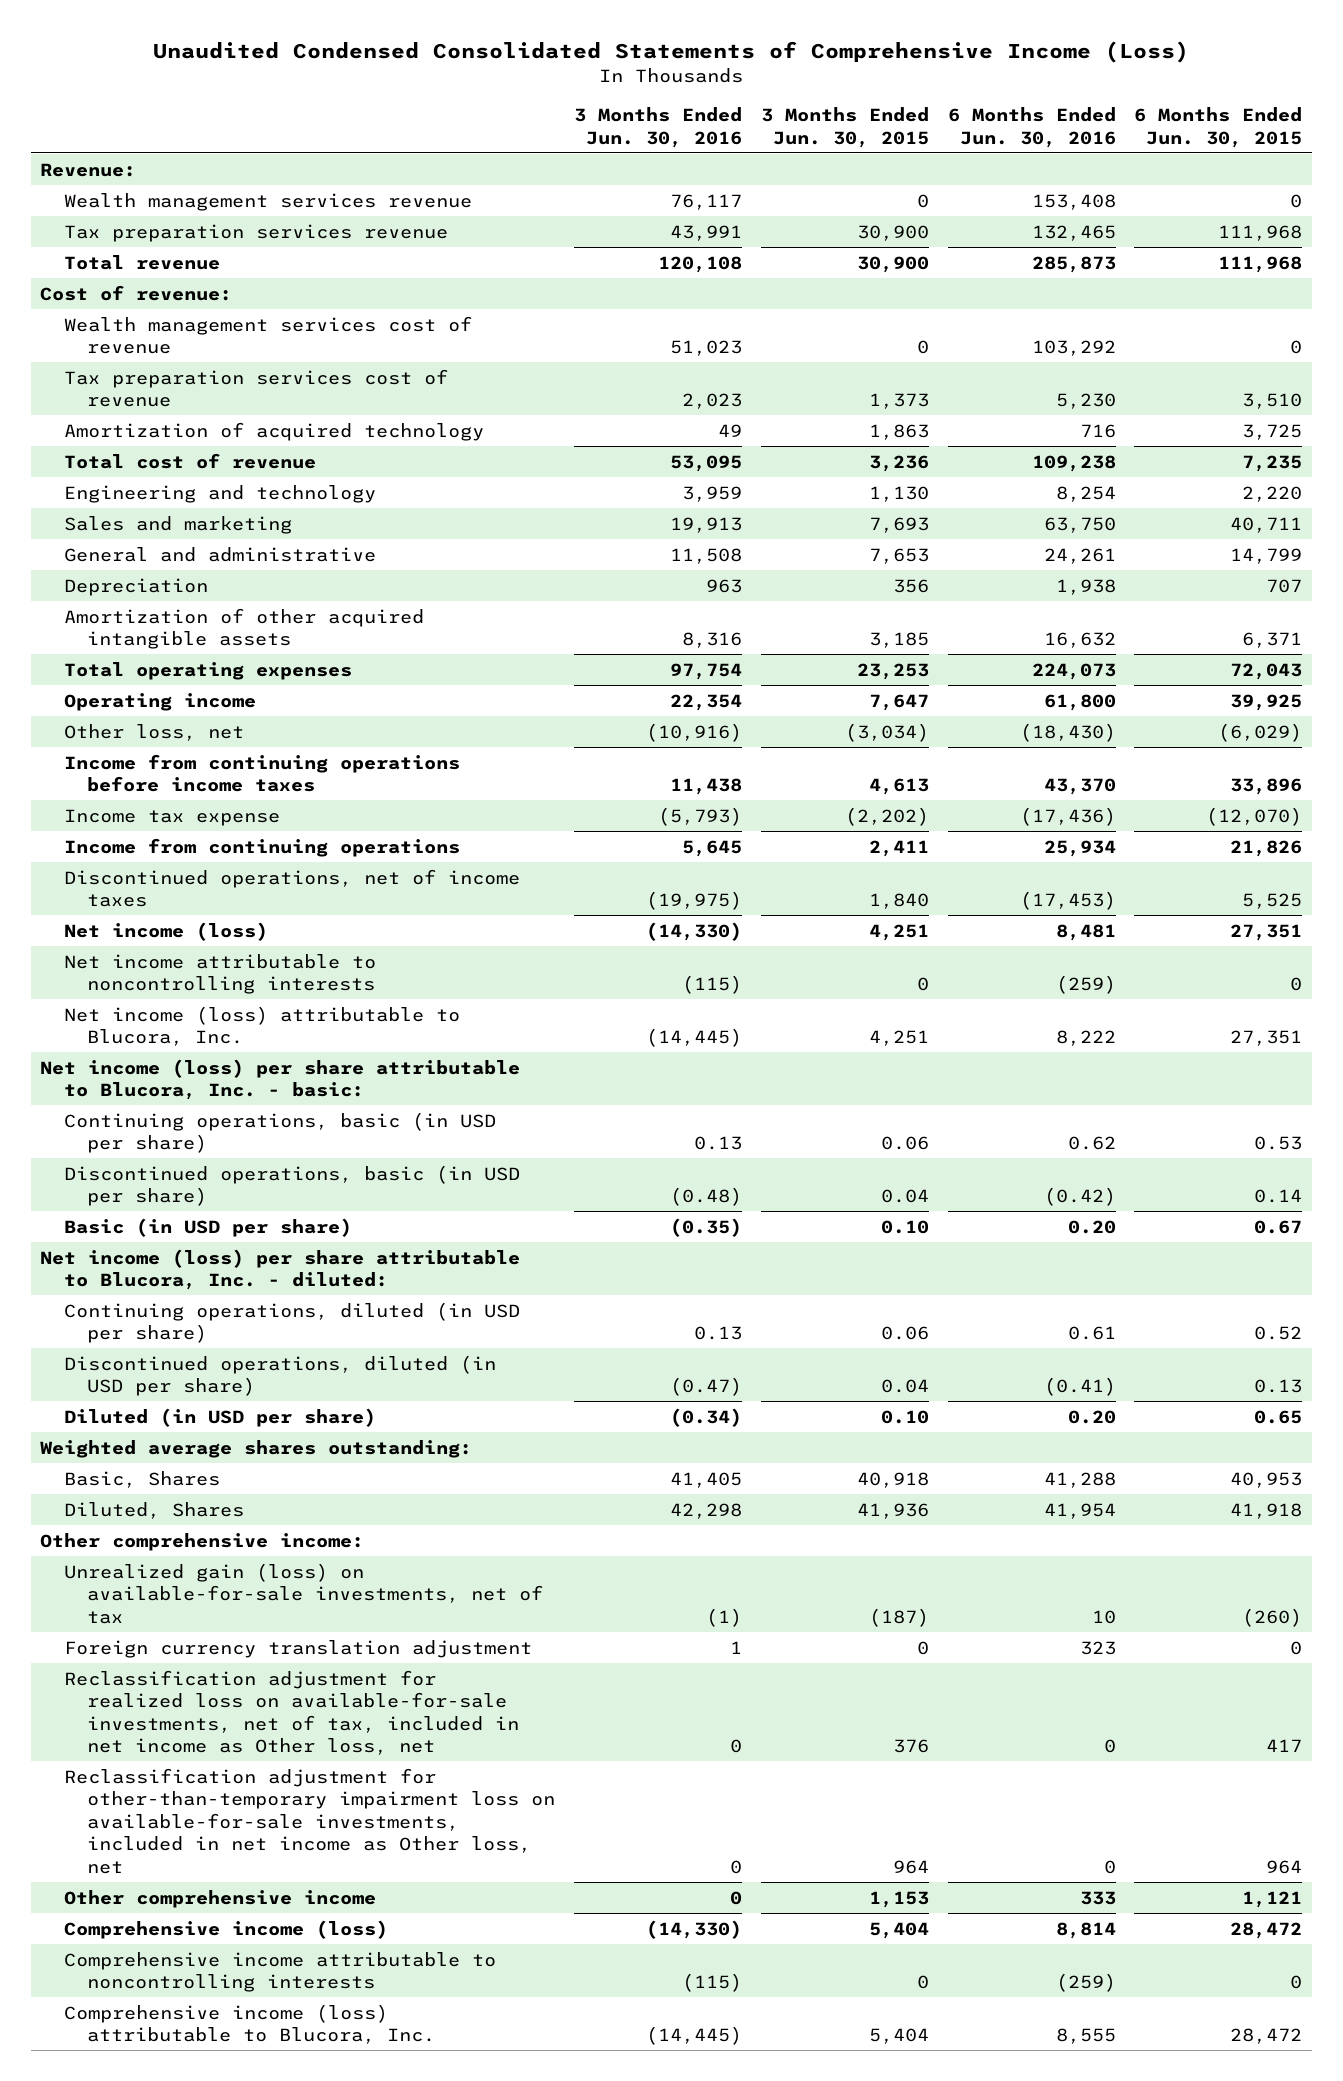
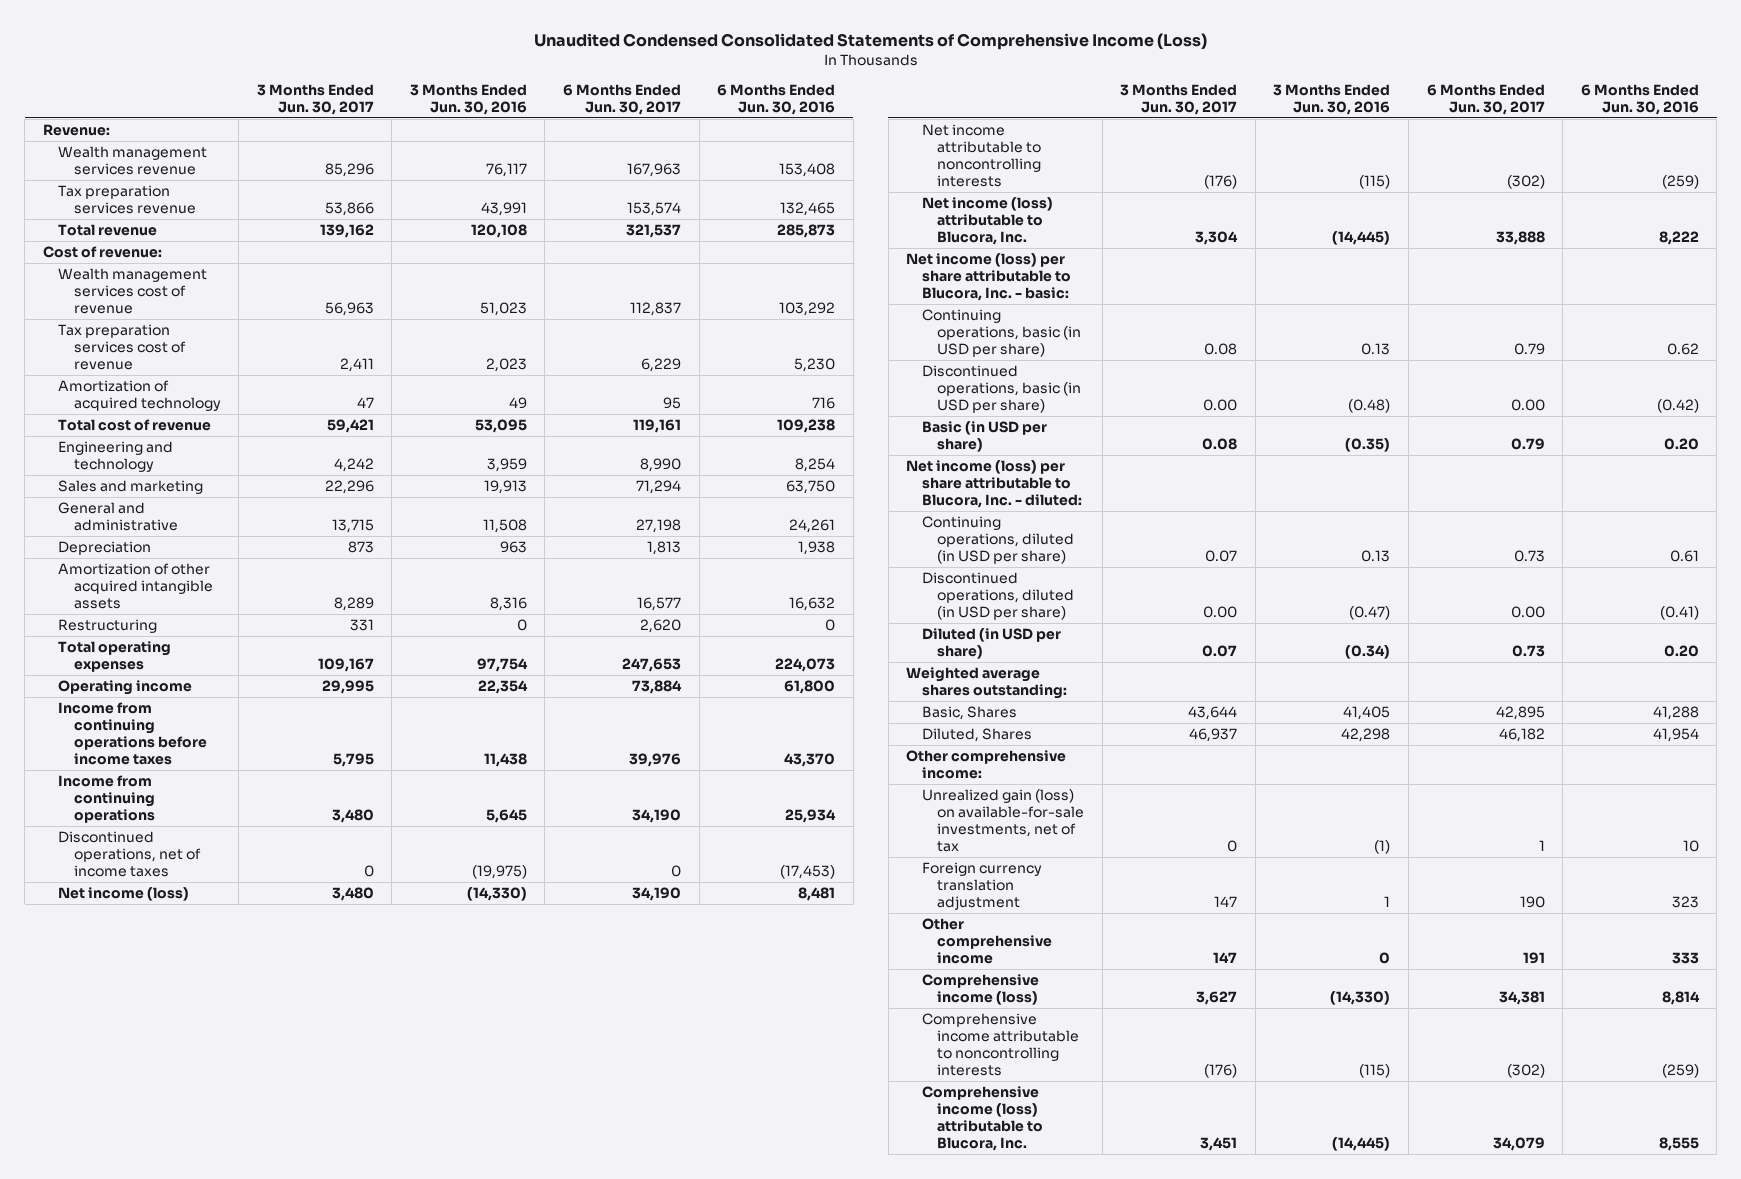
- | 3 Months Ended Jun. 30, 2016 | 3 Months Ended Jun. 30, 2015 | 6 Months Ended Jun. 30, 2016 | 6 Months Ended Jun. 30, 2015
+ | 3 Months Ended Jun. 30, 2017 | 3 Months Ended Jun. 30, 2016 | 6 Months Ended Jun. 30, 2017 | 6 Months Ended Jun. 30, 2016
+ Restructuring | 331 | 0 | 2,620 | 0
- Other loss, net | (10,916) | (3,034) | (18,430) | (6,029)
- Income tax expense | (5,793) | (2,202) | (17,436) | (12,070)
- Reclassification adjustment for realized loss on available-for-sale investments, net of tax, included in net income as Other loss, net | 0 | 376 | 0 | 417
- Reclassification adjustment for other-than-temporary impairment loss on available-for-sale investments, included in net income as Other loss, net | 0 | 964 | 0 | 964

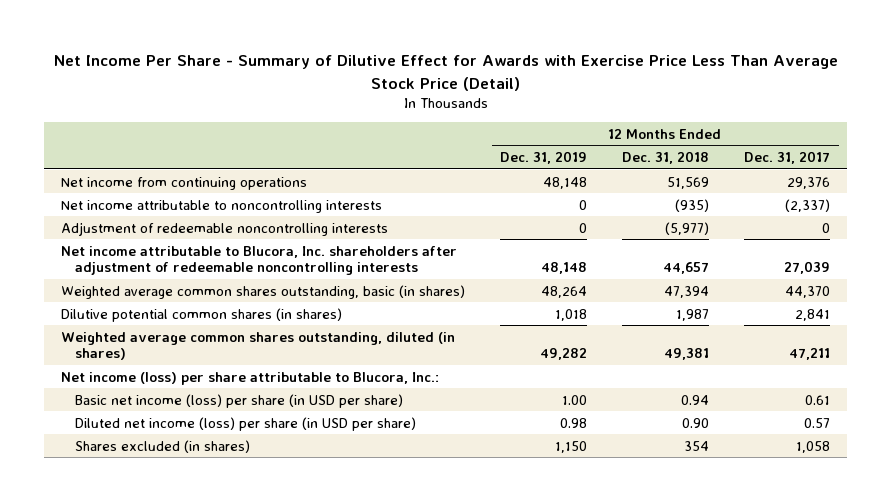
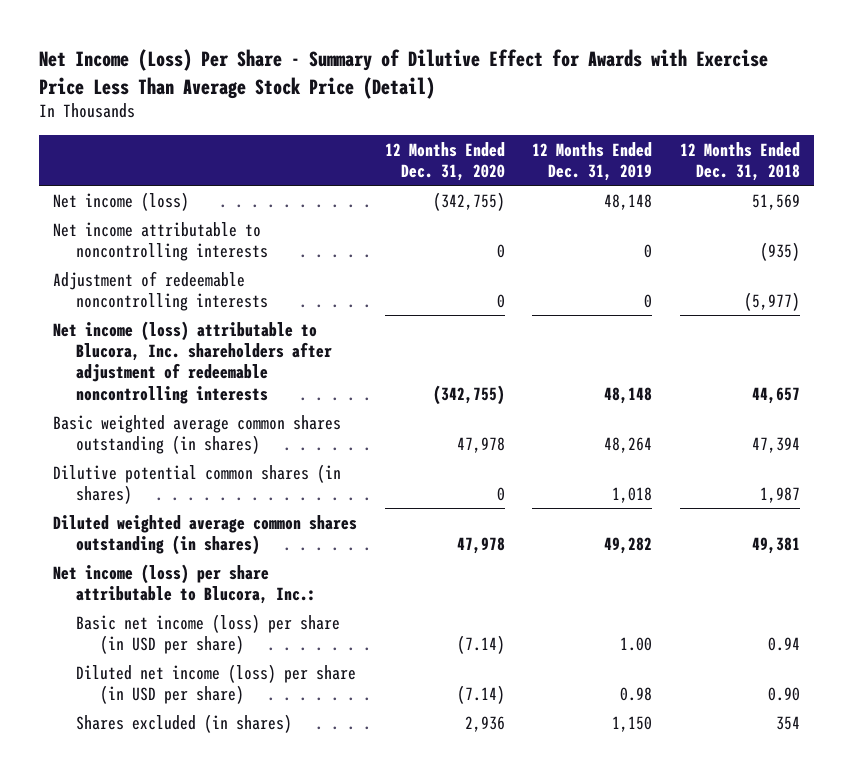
- Net Income Per Share - Summary of Dilutive Effect for Awards with Exercise Price Less Than Average Stock Price (Detail)
+ Net Income (Loss) Per Share - Summary of Dilutive Effect for Awards with Exercise Price Less Than Average Stock Price (Detail)
- | 12 Months Ended Dec. 31, 2019 | 12 Months Ended Dec. 31, 2018 | 12 Months Ended Dec. 31, 2017
+ | 12 Months Ended Dec. 31, 2020 | 12 Months Ended Dec. 31, 2019 | 12 Months Ended Dec. 31, 2018
- Net income from continuing operations | 48,148 | 51,569 | 29,376
+ Net income (loss) | (342,755) | 48,148 | 51,569
- Net income attributable to Blucora, Inc. shareholders after adjustment of redeemable noncontrolling interests | 48,148 | 44,657 | 27,039
- Weighted average common shares outstanding, basic (in shares) | 48,264 | 47,394 | 44,370
+ Net income (loss) attributable to Blucora, Inc. shareholders after adjustment of redeemable noncontrolling interests | (342,755) | 48,148 | 44,657
+ Basic weighted average common shares outstanding (in shares) | 47,978 | 48,264 | 47,394
- Weighted average common shares outstanding, diluted (in shares) | 49,282 | 49,381 | 47,211
+ Diluted weighted average common shares outstanding (in shares) | 47,978 | 49,282 | 49,381

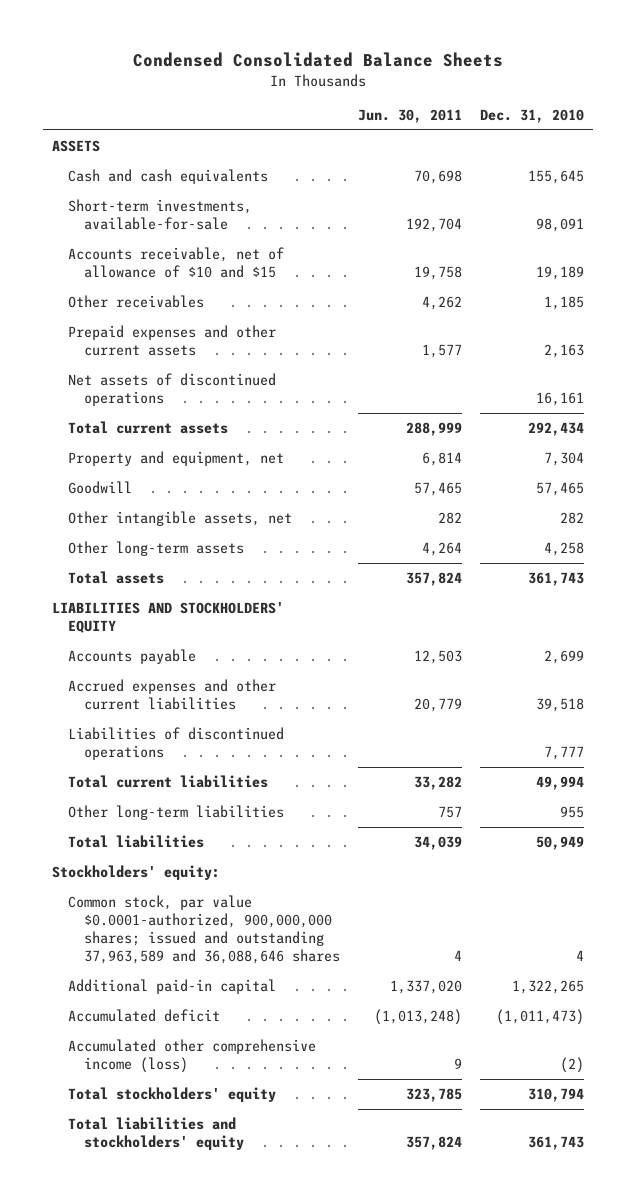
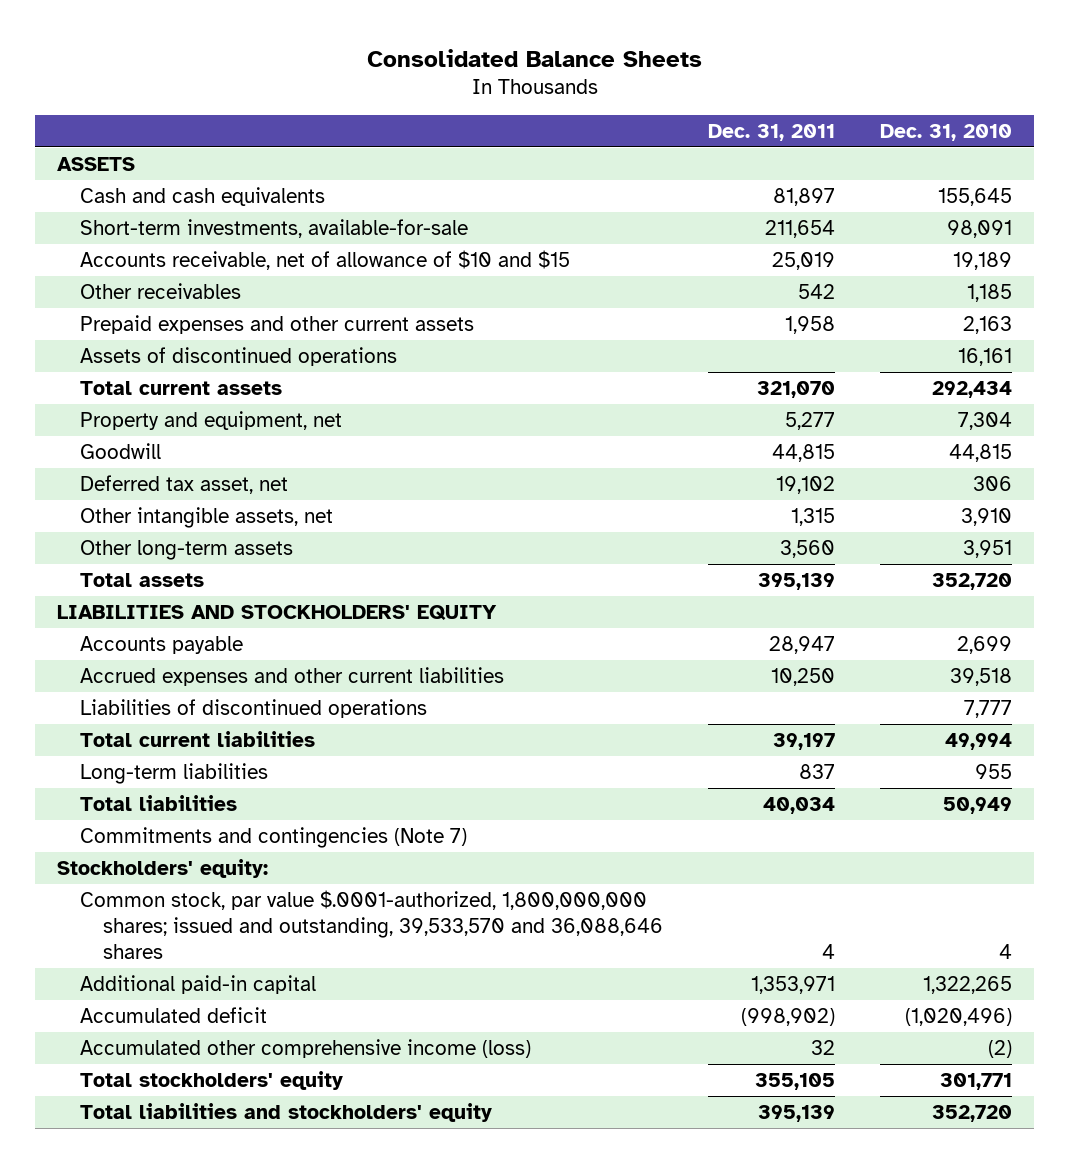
- Condensed Consolidated Balance Sheets
+ Consolidated Balance Sheets
- | Jun. 30, 2011 | Dec. 31, 2010
+ | Dec. 31, 2011 | Dec. 31, 2010
- Net assets of discontinued operations | | 16,161
+ Assets of discontinued operations | | 16,161
- Goodwill | 57,465 | 57,465
- Other intangible assets, net | 282 | 282
- Other long-term assets | 4,264 | 4,258
- Total assets | 357,824 | 361,743
+ Goodwill | 44,815 | 44,815
+ Deferred tax asset, net | 19,102 | 306
+ Other intangible assets, net | 1,315 | 3,910
+ Other long-term assets | 3,560 | 3,951
+ Total assets | 395,139 | 352,720
- Other long-term liabilities | 757 | 955
+ Long-term liabilities | 837 | 955
+ Commitments and contingencies (Note 7)
- Common stock, par value $0.0001-authorized, 900,000,000 shares; issued and outstanding 37,963,589 and 36,088,646 shares | 4 | 4
+ Common stock, par value $.0001-authorized, 1,800,000,000 shares; issued and outstanding, 39,533,570 and 36,088,646 shares | 4 | 4
- Accumulated deficit | (1,013,248) | (1,011,473)
+ Accumulated deficit | (998,902) | (1,020,496)
- Total stockholders' equity | 323,785 | 310,794
- Total liabilities and stockholders' equity | 357,824 | 361,743
+ Total stockholders' equity | 355,105 | 301,771
+ Total liabilities and stockholders' equity | 395,139 | 352,720

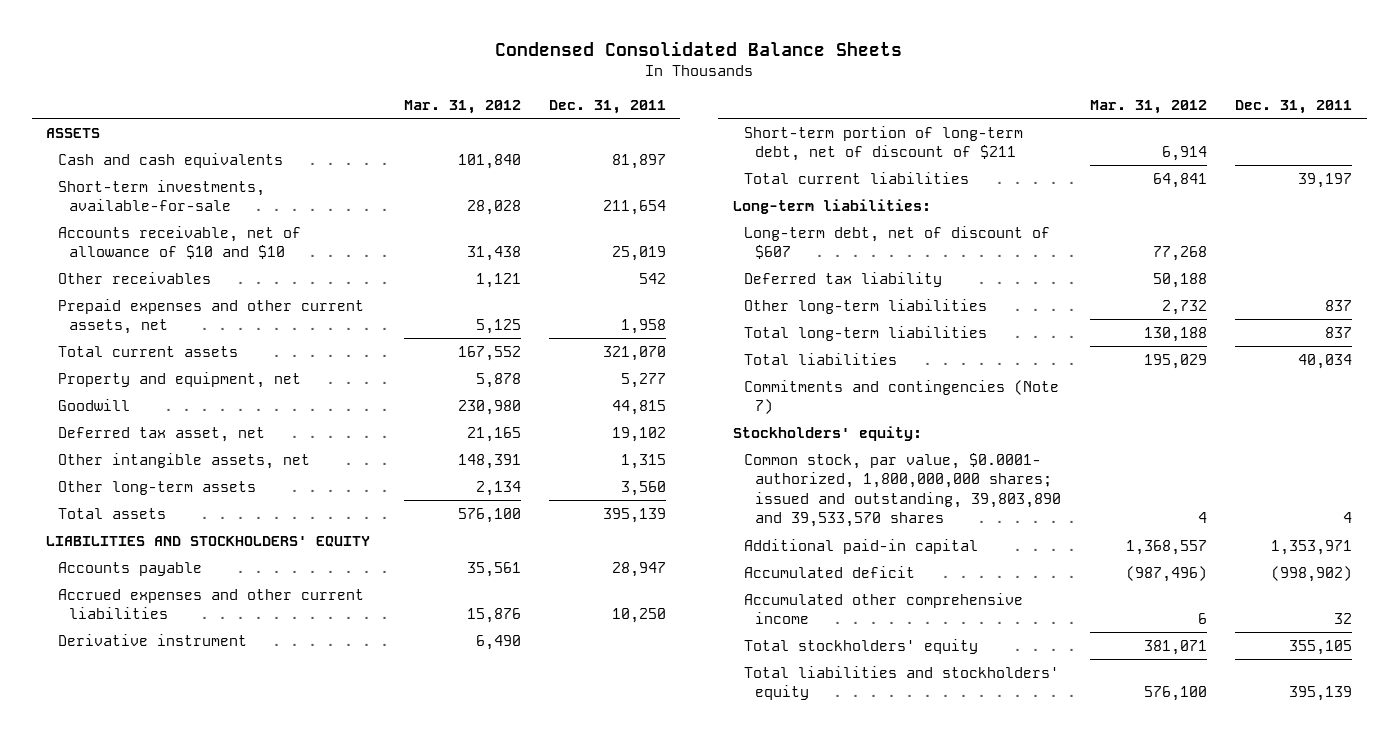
- Consolidated Balance Sheets
+ Condensed Consolidated Balance Sheets
- | Dec. 31, 2011 | Dec. 31, 2010
+ | Mar. 31, 2012 | Dec. 31, 2011
- Accounts receivable, net of allowance of $10 and $15 | 25,019 | 19,189
+ Accounts receivable, net of allowance of $10 and $10 | 31,438 | 25,019
- Prepaid expenses and other current assets | 1,958 | 2,163
- Assets of discontinued operations | | 16,161
+ Prepaid expenses and other current assets, net | 5,125 | 1,958
- Liabilities of discontinued operations | | 7,777
+ Derivative instrument | 6,490 |
+ Short-term portion of long-term debt, net of discount of $211 | 6,914 |
- Long-term liabilities | 837 | 955
+ Long-term liabilities:
+ Long-term debt, net of discount of $607 | 77,268 |
+ Deferred tax liability | 50,188 |
+ Other long-term liabilities | 2,732 | 837
+ Total long-term liabilities | 130,188 | 837
- Common stock, par value $.0001-authorized, 1,800,000,000 shares; issued and outstanding, 39,533,570 and 36,088,646 shares | 4 | 4
+ Common stock, par value, $0.0001- authorized, 1,800,000,000 shares; issued and outstanding, 39,803,890 and 39,533,570 shares | 4 | 4
- Accumulated other comprehensive income (loss) | 32 | (2)
+ Accumulated other comprehensive income | 6 | 32

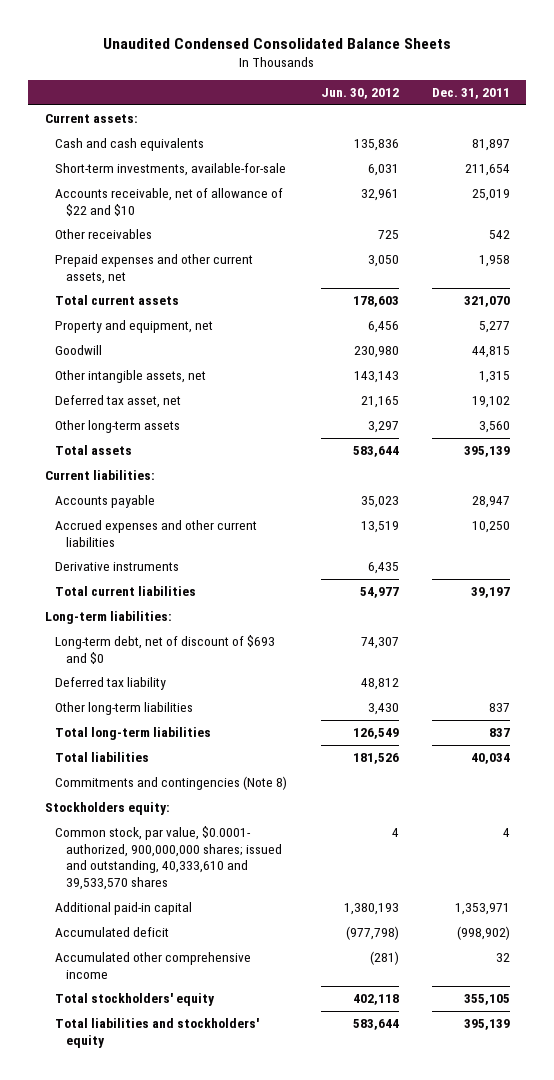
- Condensed Consolidated Balance Sheets
+ Unaudited Condensed Consolidated Balance Sheets
- | Mar. 31, 2012 | Dec. 31, 2011
+ | Jun. 30, 2012 | Dec. 31, 2011
- ASSETS
+ Current assets:
- Accounts receivable, net of allowance of $10 and $10 | 31,438 | 25,019
+ Accounts receivable, net of allowance of $22 and $10 | 32,961 | 25,019
moved down: Deferred tax asset, net | 21,165 | 19,102
- LIABILITIES AND STOCKHOLDERS' EQUITY
+ Current liabilities:
- Derivative instrument | 6,490 |
- Short-term portion of long-term debt, net of discount of $211 | 6,914 |
+ Derivative instruments | 6,435 |
- Long-term debt, net of discount of $607 | 77,268 |
+ Long-term debt, net of discount of $693 and $0 | 74,307 |
- Commitments and contingencies (Note 7)
- Stockholders' equity:
- Common stock, par value, $0.0001- authorized, 1,800,000,000 shares; issued and outstanding, 39,803,890 and 39,533,570 shares | 4 | 4
+ Commitments and contingencies (Note 8)
+ Stockholders equity:
+ Common stock, par value, $0.0001- authorized, 900,000,000 shares; issued and outstanding, 40,333,610 and 39,533,570 shares | 4 | 4

